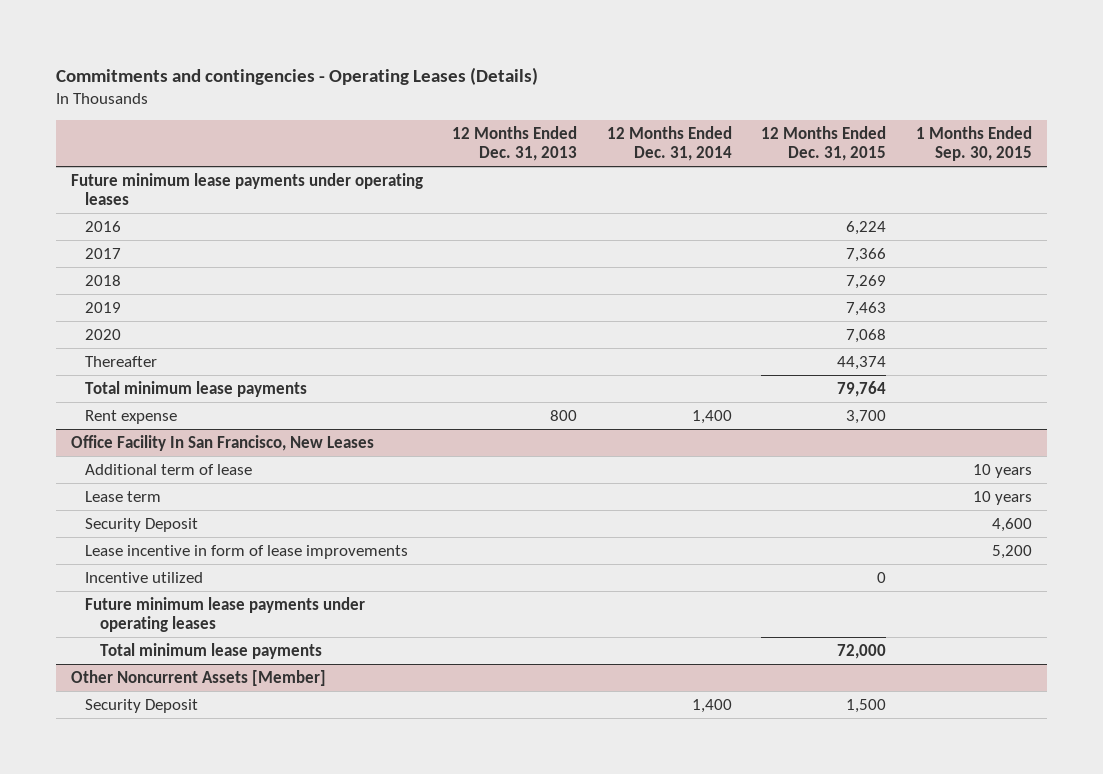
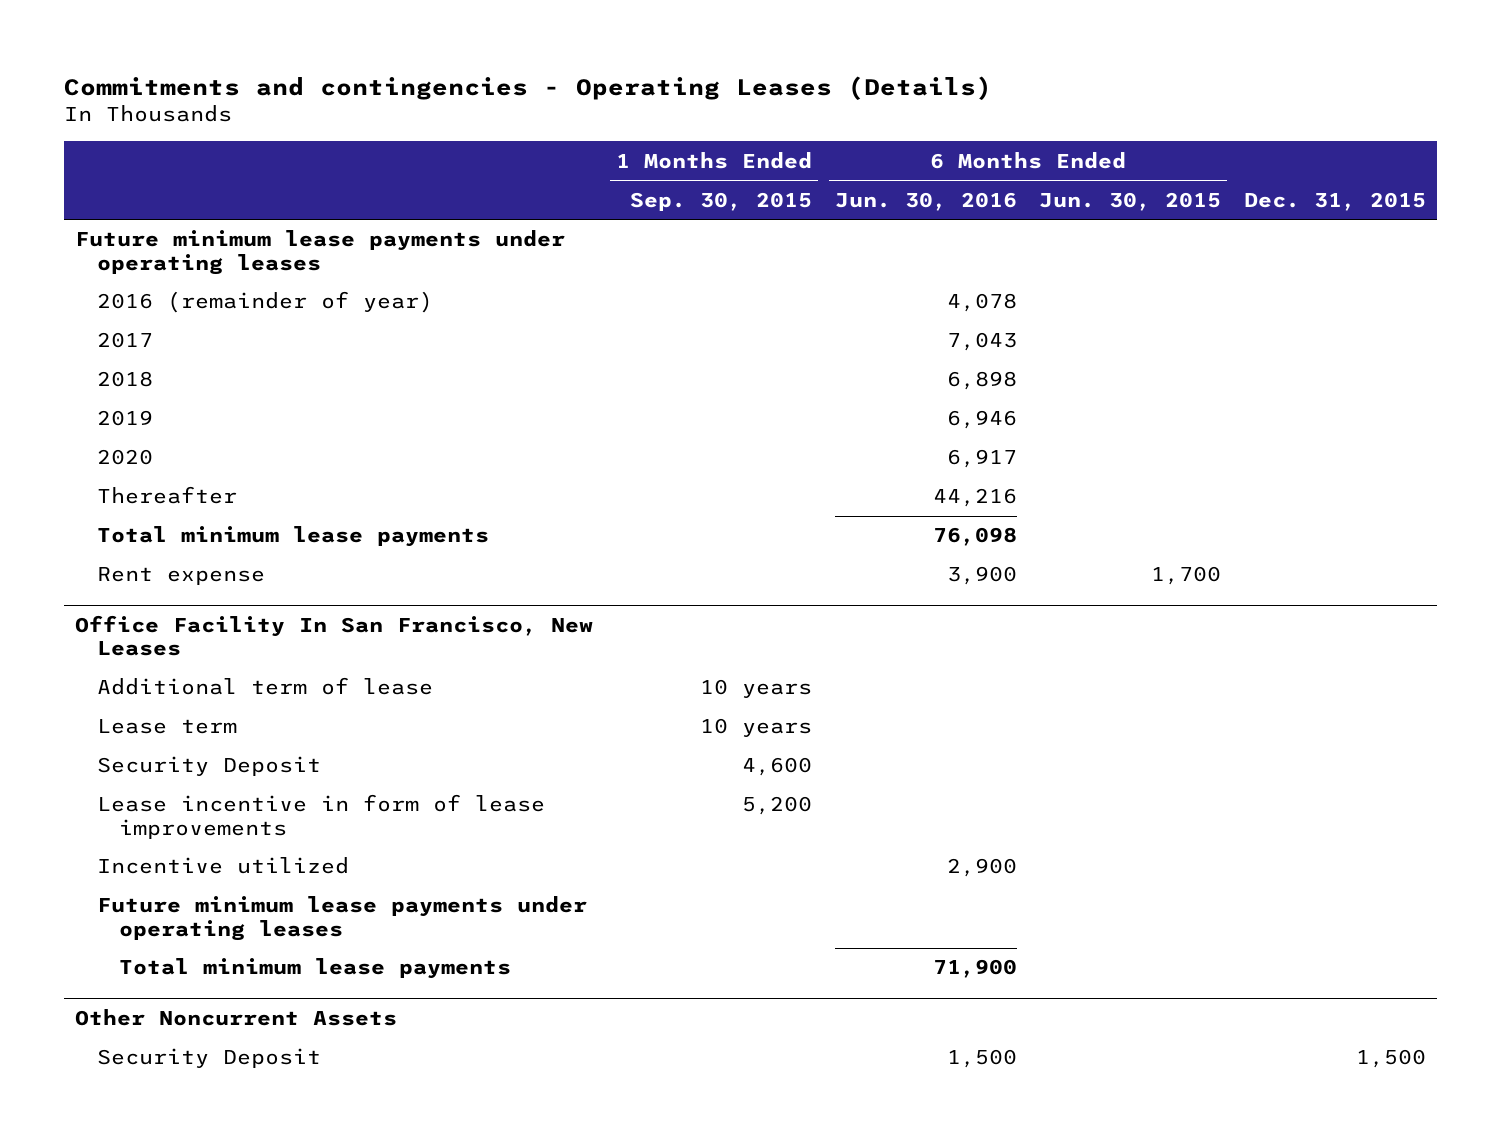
- | 12 Months Ended Dec. 31, 2013 | 12 Months Ended Dec. 31, 2014 | 12 Months Ended Dec. 31, 2015 | 1 Months Ended Sep. 30, 2015
+ | 1 Months Ended Sep. 30, 2015 | 6 Months Ended Jun. 30, 2016 | 6 Months Ended Jun. 30, 2015 | Dec. 31, 2015
- 2016 | | | 6,224 |
+ 2016 (remainder of year) | | 4,078 | |
- Other Noncurrent Assets [Member]
+ Other Noncurrent Assets

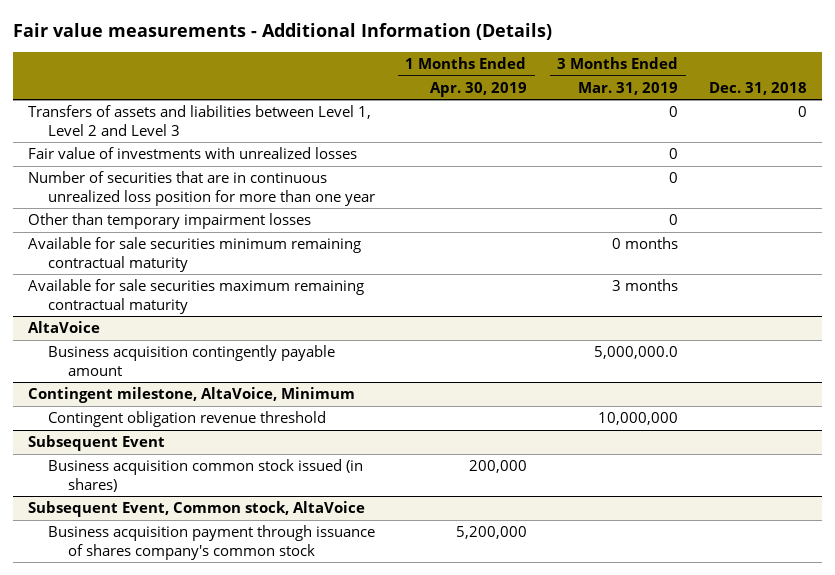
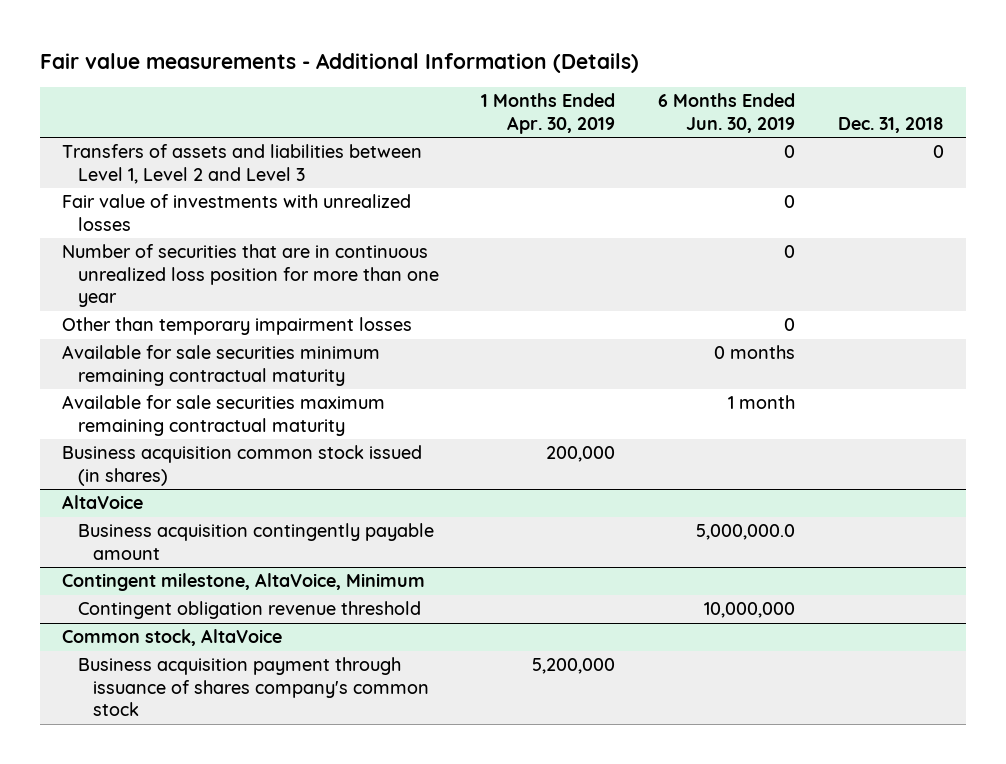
- | 1 Months Ended Apr. 30, 2019 | 3 Months Ended Mar. 31, 2019 | Dec. 31, 2018
+ | 1 Months Ended Apr. 30, 2019 | 6 Months Ended Jun. 30, 2019 | Dec. 31, 2018
+ Business acquisition common stock issued (in shares) | 200,000 | |
- Subsequent Event
- Business acquisition common stock issued (in shares) | 200,000 | |
- Subsequent Event, Common stock, AltaVoice
+ Common stock, AltaVoice

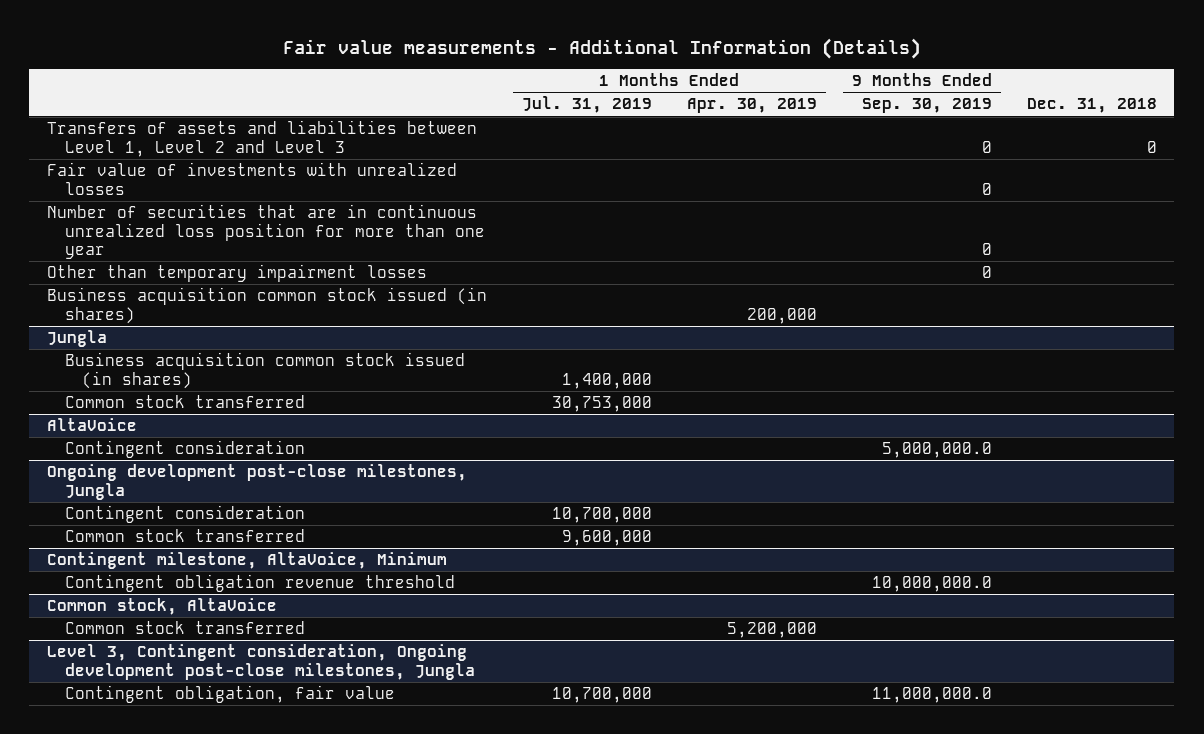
- | 1 Months Ended Apr. 30, 2019 | 6 Months Ended Jun. 30, 2019 | Dec. 31, 2018
+ | 1 Months Ended Jul. 31, 2019 | 1 Months Ended Apr. 30, 2019 | 9 Months Ended Sep. 30, 2019 | Dec. 31, 2018
- Available for sale securities minimum remaining contractual maturity | | 0 months |
- Available for sale securities maximum remaining contractual maturity | | 1 month |
+ Jungla
+ Business acquisition common stock issued (in shares) | 1,400,000 | | |
+ Common stock transferred | 30,753,000 | | |
@ AltaVoice
- Business acquisition contingently payable amount | | 5,000,000.0 |
+ Contingent consideration | | | 5,000,000.0 |
+ Ongoing development post-close milestones, Jungla
+ Contingent consideration | 10,700,000 | | |
+ Common stock transferred | 9,600,000 | | |
@ Common stock, AltaVoice
- Business acquisition payment through issuance of shares company's common stock | 5,200,000 | |
+ Common stock transferred | | 5,200,000 | |
+ Level 3, Contingent consideration, Ongoing development post-close milestones, Jungla
+ Contingent obligation, fair value | 10,700,000 | | 11,000,000.0 |

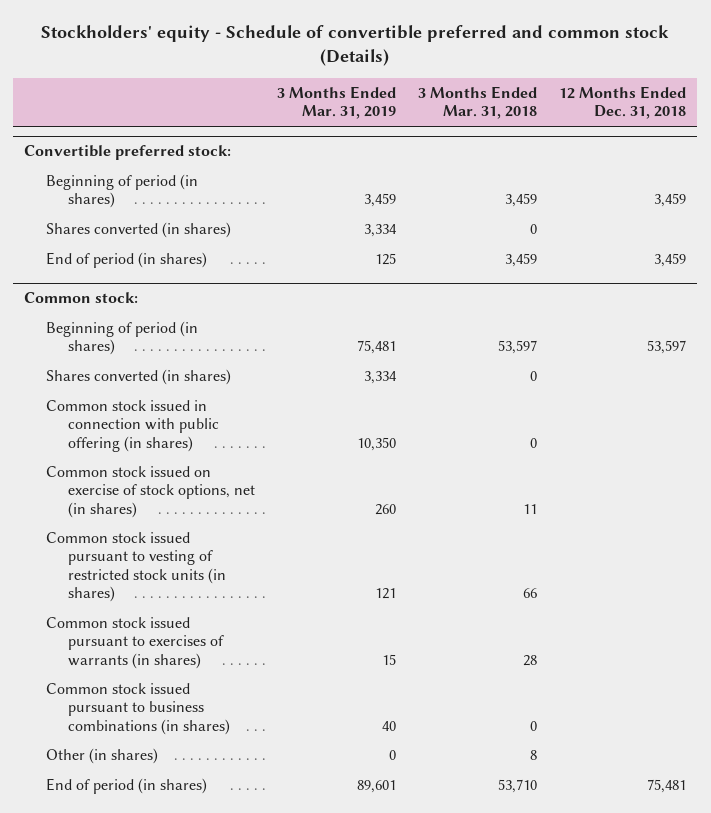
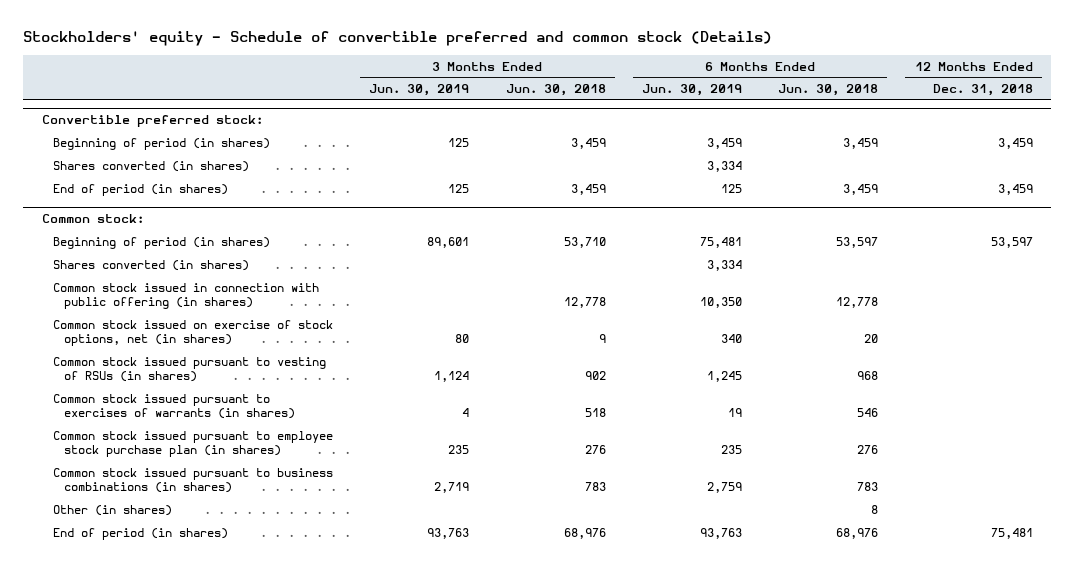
- | 3 Months Ended Mar. 31, 2019 | 3 Months Ended Mar. 31, 2018 | 12 Months Ended Dec. 31, 2018
+ | 3 Months Ended Jun. 30, 2019 | 3 Months Ended Jun. 30, 2018 | 6 Months Ended Jun. 30, 2019 | 6 Months Ended Jun. 30, 2018 | 12 Months Ended Dec. 31, 2018
@ Common stock:
- Common stock issued pursuant to vesting of restricted stock units (in shares) | 121 | 66 |
+ Common stock issued pursuant to vesting of RSUs (in shares) | 1,124 | 902 | 1,245 | 968 |
+ Common stock issued pursuant to employee stock purchase plan (in shares) | 235 | 276 | 235 | 276 |

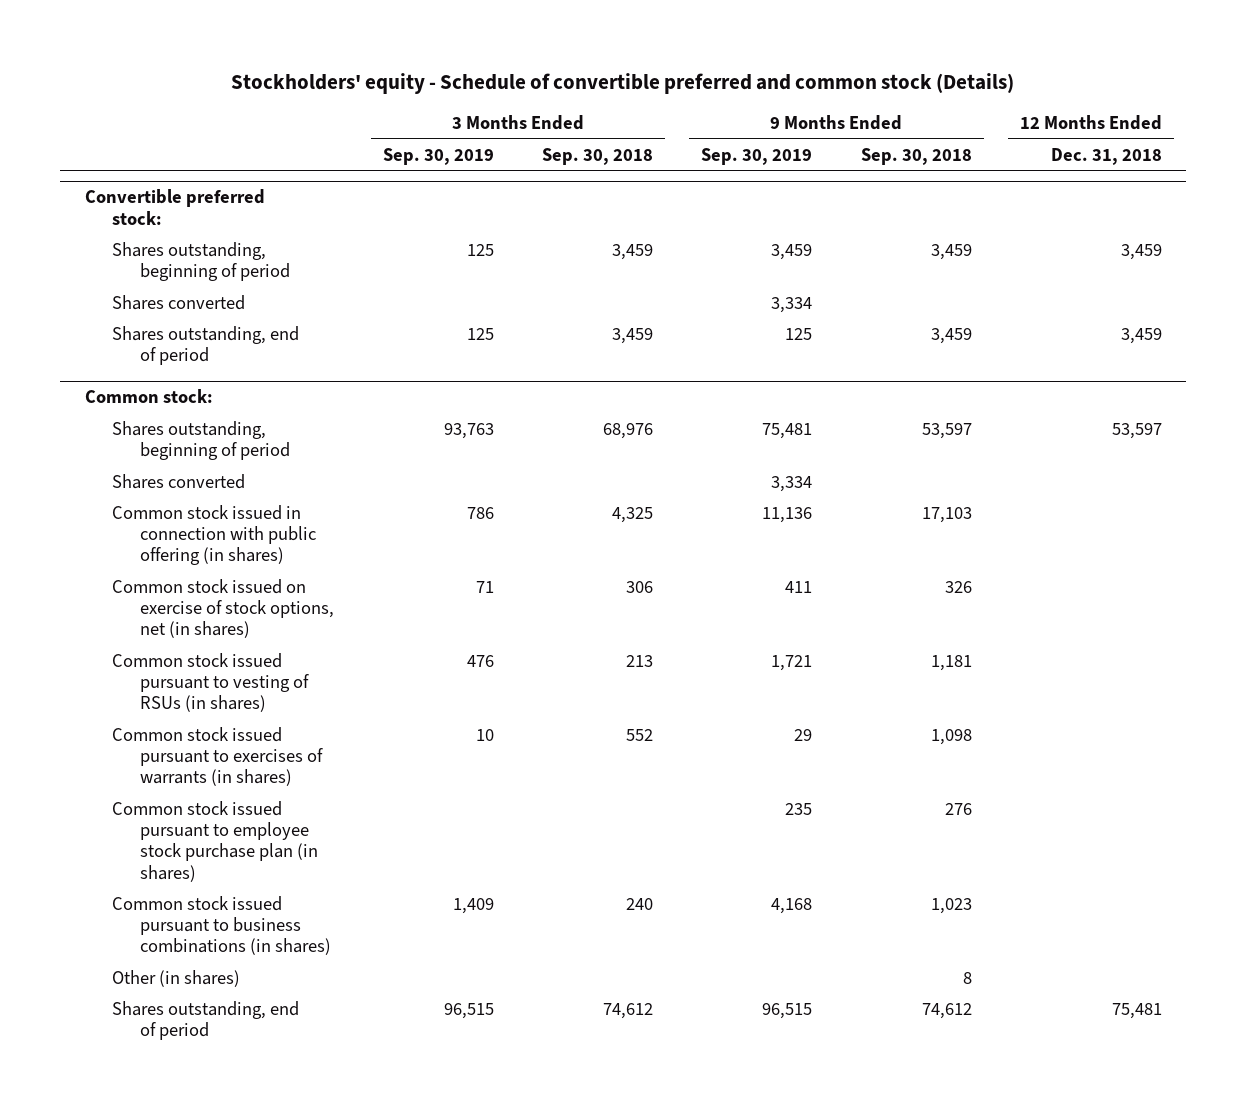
- | 3 Months Ended Jun. 30, 2019 | 3 Months Ended Jun. 30, 2018 | 6 Months Ended Jun. 30, 2019 | 6 Months Ended Jun. 30, 2018 | 12 Months Ended Dec. 31, 2018
+ | 3 Months Ended Sep. 30, 2019 | 3 Months Ended Sep. 30, 2018 | 9 Months Ended Sep. 30, 2019 | 9 Months Ended Sep. 30, 2018 | 12 Months Ended Dec. 31, 2018
@ Convertible preferred stock:
- Beginning of period (in shares) | 125 | 3,459 | 3,459 | 3,459 | 3,459
- Shares converted (in shares) | | | 3,334 | |
- End of period (in shares) | 125 | 3,459 | 125 | 3,459 | 3,459
+ Shares outstanding, beginning of period | 125 | 3,459 | 3,459 | 3,459 | 3,459
+ Shares converted | | | 3,334 | |
+ Shares outstanding, end of period | 125 | 3,459 | 125 | 3,459 | 3,459
@ Common stock:
- Beginning of period (in shares) | 89,601 | 53,710 | 75,481 | 53,597 | 53,597
- Shares converted (in shares) | | | 3,334 | |
+ Shares outstanding, beginning of period | 93,763 | 68,976 | 75,481 | 53,597 | 53,597
+ Shares converted | | | 3,334 | |
- End of period (in shares) | 93,763 | 68,976 | 93,763 | 68,976 | 75,481
+ Shares outstanding, end of period | 96,515 | 74,612 | 96,515 | 74,612 | 75,481

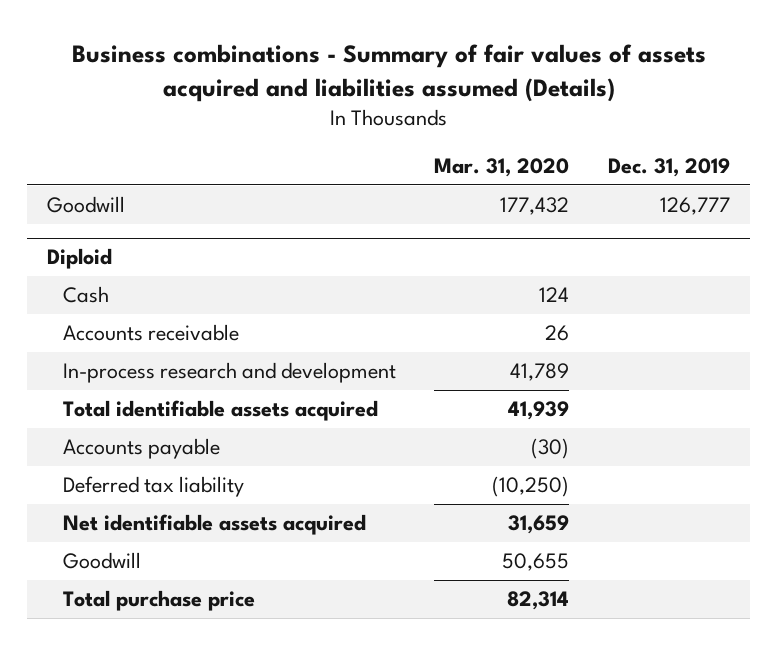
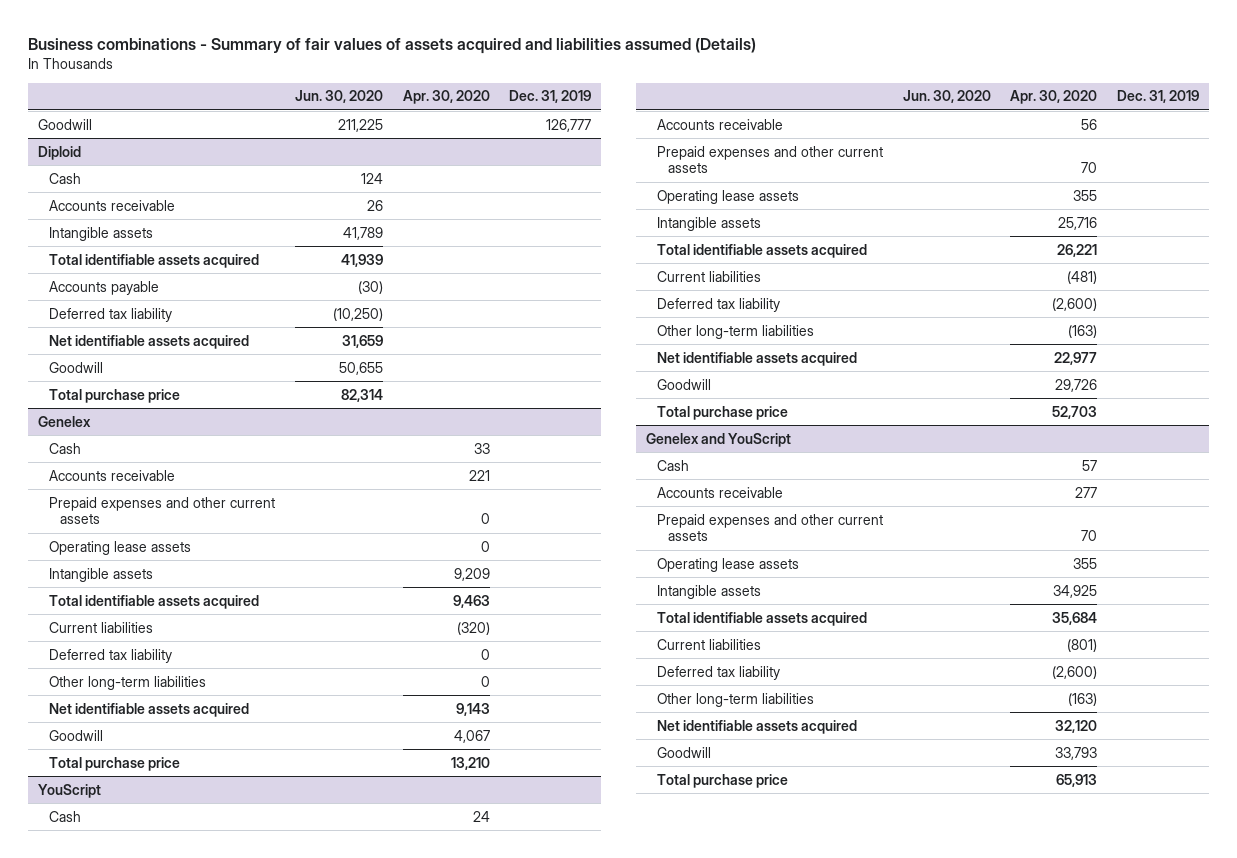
- | Mar. 31, 2020 | Dec. 31, 2019
+ | Jun. 30, 2020 | Apr. 30, 2020 | Dec. 31, 2019
@ Diploid
- In-process research and development | 41,789 |
+ Intangible assets | 41,789 | |
+ Genelex
+ Cash | | 33 |
+ Accounts receivable | | 221 |
+ Prepaid expenses and other current assets | | 0 |
+ Operating lease assets | | 0 |
+ Intangible assets | | 9,209 |
+ Total identifiable assets acquired | | 9,463 |
+ Current liabilities | | (320) |
+ Deferred tax liability | | 0 |
+ Other long-term liabilities | | 0 |
+ Net identifiable assets acquired | | 9,143 |
+ Goodwill | | 4,067 |
+ Total purchase price | | 13,210 |
+ YouScript
+ Cash | | 24 |
+ Accounts receivable | | 56 |
+ Prepaid expenses and other current assets | | 70 |
+ Operating lease assets | | 355 |
+ Intangible assets | | 25,716 |
+ Total identifiable assets acquired | | 26,221 |
+ Current liabilities | | (481) |
+ Deferred tax liability | | (2,600) |
+ Other long-term liabilities | | (163) |
+ Net identifiable assets acquired | | 22,977 |
+ Goodwill | | 29,726 |
+ Total purchase price | | 52,703 |
+ Genelex and YouScript
+ Cash | | 57 |
+ Accounts receivable | | 277 |
+ Prepaid expenses and other current assets | | 70 |
+ Operating lease assets | | 355 |
+ Intangible assets | | 34,925 |
+ Total identifiable assets acquired | | 35,684 |
+ Current liabilities | | (801) |
+ Deferred tax liability | | (2,600) |
+ Other long-term liabilities | | (163) |
+ Net identifiable assets acquired | | 32,120 |
+ Goodwill | | 33,793 |
+ Total purchase price | | 65,913 |

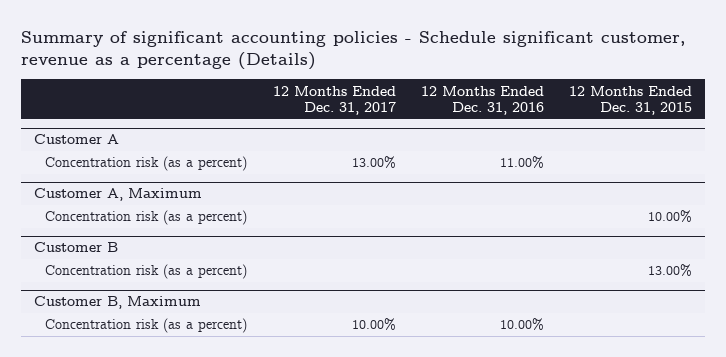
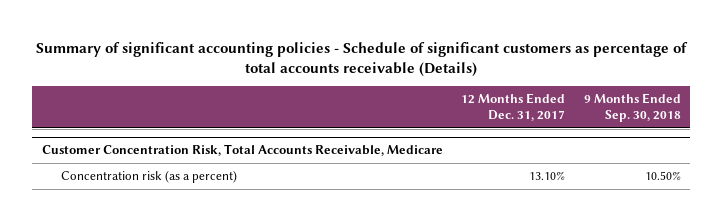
- Summary of significant accounting policies - Schedule significant customer, revenue as a percentage (Details)
+ Summary of significant accounting policies - Schedule of significant customers as percentage of total accounts receivable (Details)
- | 12 Months Ended Dec. 31, 2017 | 12 Months Ended Dec. 31, 2016 | 12 Months Ended Dec. 31, 2015
+ | 12 Months Ended Dec. 31, 2017 | 9 Months Ended Sep. 30, 2018
- Customer A
- Concentration risk (as a percent) | 13.00% | 11.00% |
- Customer A, Maximum
- Concentration risk (as a percent) | | | 10.00%
- Customer B
- Concentration risk (as a percent) | | | 13.00%
- Customer B, Maximum
- Concentration risk (as a percent) | 10.00% | 10.00% |
+ Customer Concentration Risk, Total Accounts Receivable, Medicare
+ Concentration risk (as a percent) | 13.10% | 10.50%

